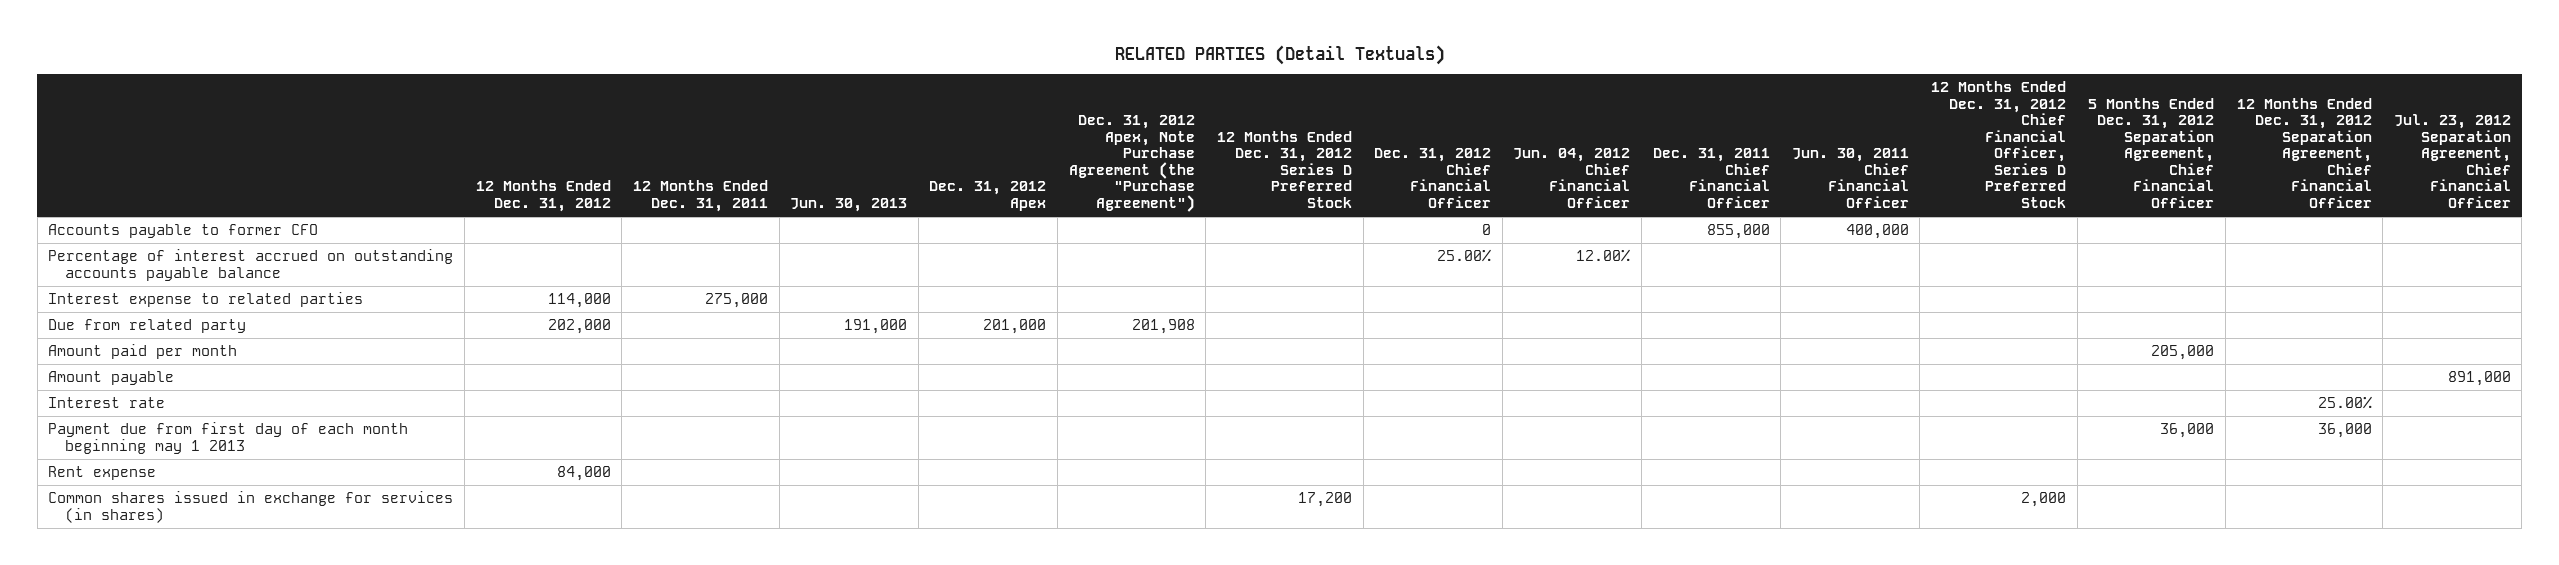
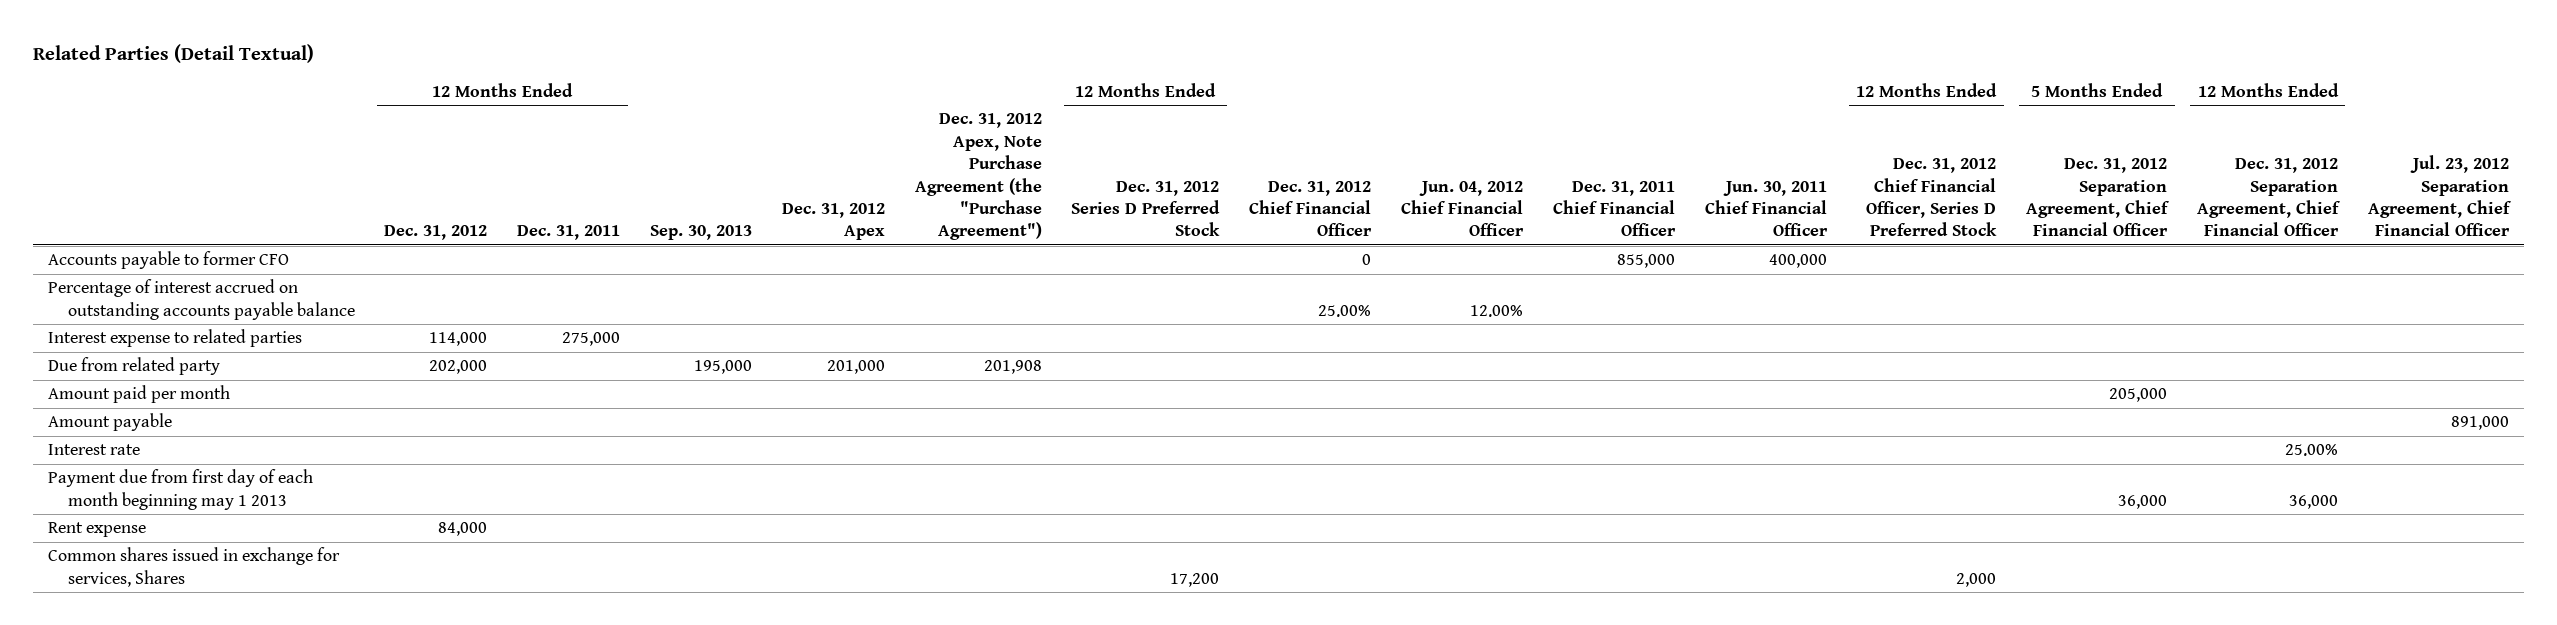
- RELATED PARTIES (Detail Textuals)
+ Related Parties (Detail Textual)
- | 12 Months Ended Dec. 31, 2012 | 12 Months Ended Dec. 31, 2011 | Jun. 30, 2013 | Dec. 31, 2012 Apex | Dec. 31, 2012 Apex, Note Purchase Agreement (the "Purchase Agreement") | 12 Months Ended Dec. 31, 2012 Series D Preferred Stock | Dec. 31, 2012 Chief Financial Officer | Jun. 04, 2012 Chief Financial Officer | Dec. 31, 2011 Chief Financial Officer | Jun. 30, 2011 Chief Financial Officer | 12 Months Ended Dec. 31, 2012 Chief Financial Officer, Series D Preferred Stock | 5 Months Ended Dec. 31, 2012 Separation Agreement, Chief Financial Officer | 12 Months Ended Dec. 31, 2012 Separation Agreement, Chief Financial Officer | Jul. 23, 2012 Separation Agreement, Chief Financial Officer
+ | 12 Months Ended Dec. 31, 2012 | 12 Months Ended Dec. 31, 2011 | Sep. 30, 2013 | Dec. 31, 2012 Apex | Dec. 31, 2012 Apex, Note Purchase Agreement (the "Purchase Agreement") | 12 Months Ended Dec. 31, 2012 Series D Preferred Stock | Dec. 31, 2012 Chief Financial Officer | Jun. 04, 2012 Chief Financial Officer | Dec. 31, 2011 Chief Financial Officer | Jun. 30, 2011 Chief Financial Officer | 12 Months Ended Dec. 31, 2012 Chief Financial Officer, Series D Preferred Stock | 5 Months Ended Dec. 31, 2012 Separation Agreement, Chief Financial Officer | 12 Months Ended Dec. 31, 2012 Separation Agreement, Chief Financial Officer | Jul. 23, 2012 Separation Agreement, Chief Financial Officer
- Common shares issued in exchange for services (in shares) | | | | | | 17,200 | | | | | 2,000 | | |
+ Common shares issued in exchange for services, Shares | | | | | | 17,200 | | | | | 2,000 | | |

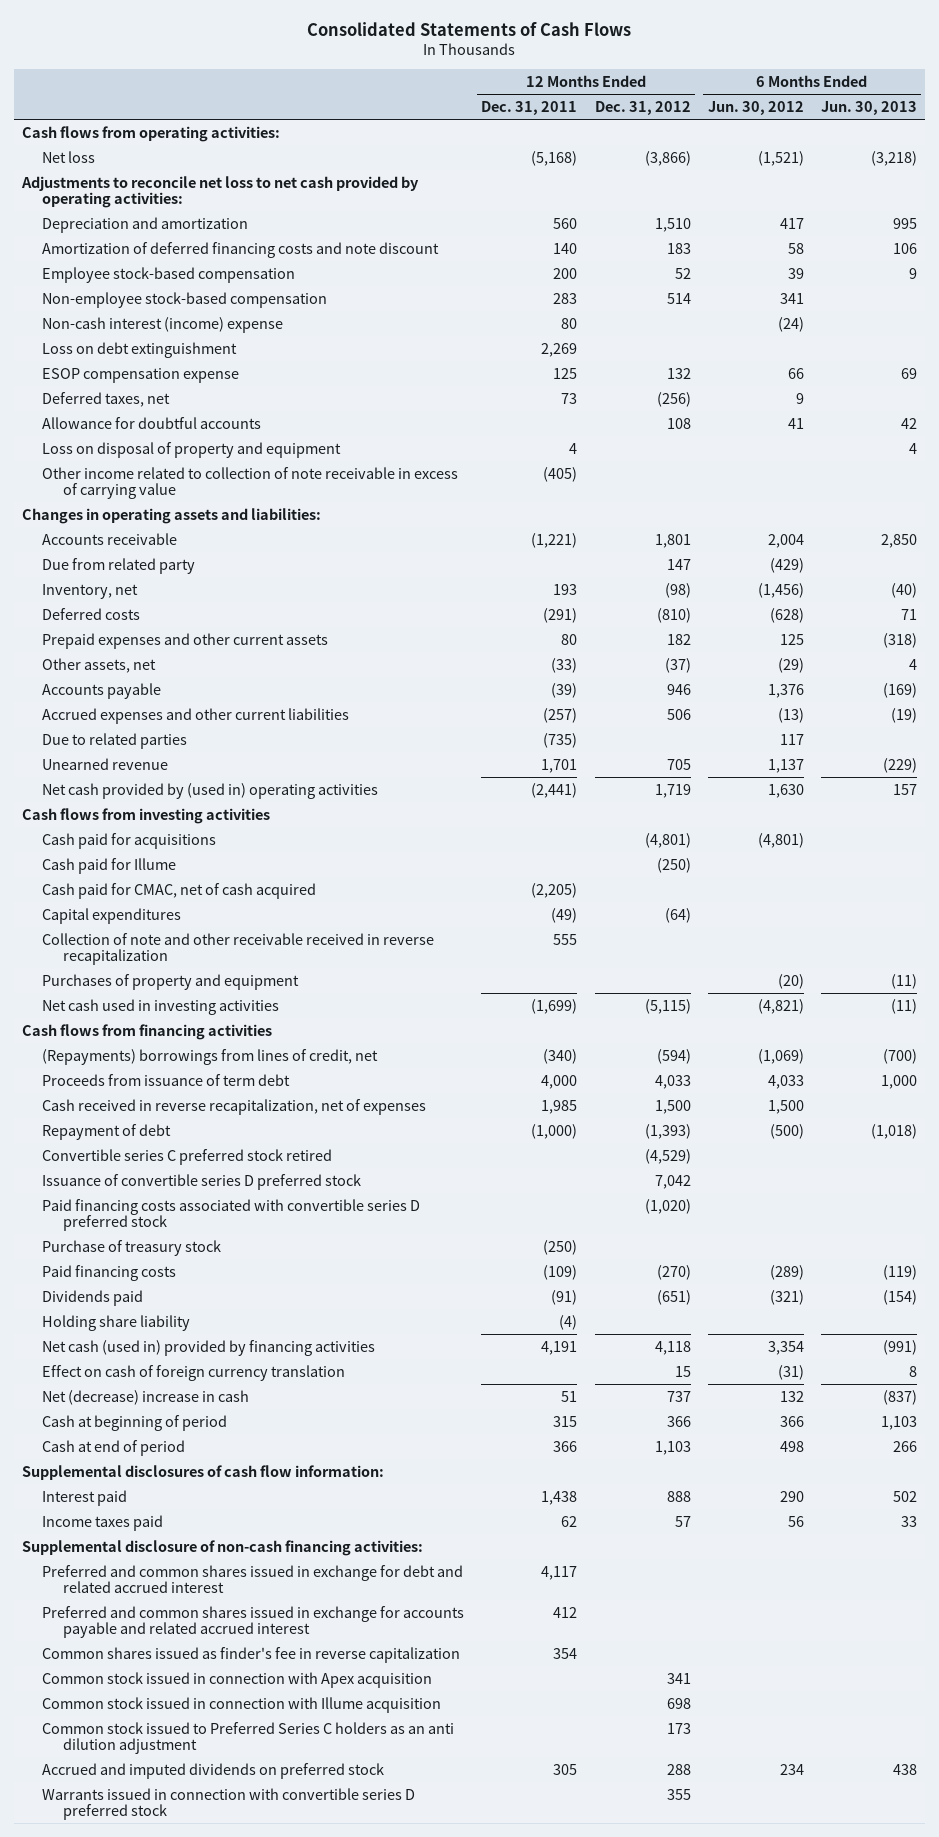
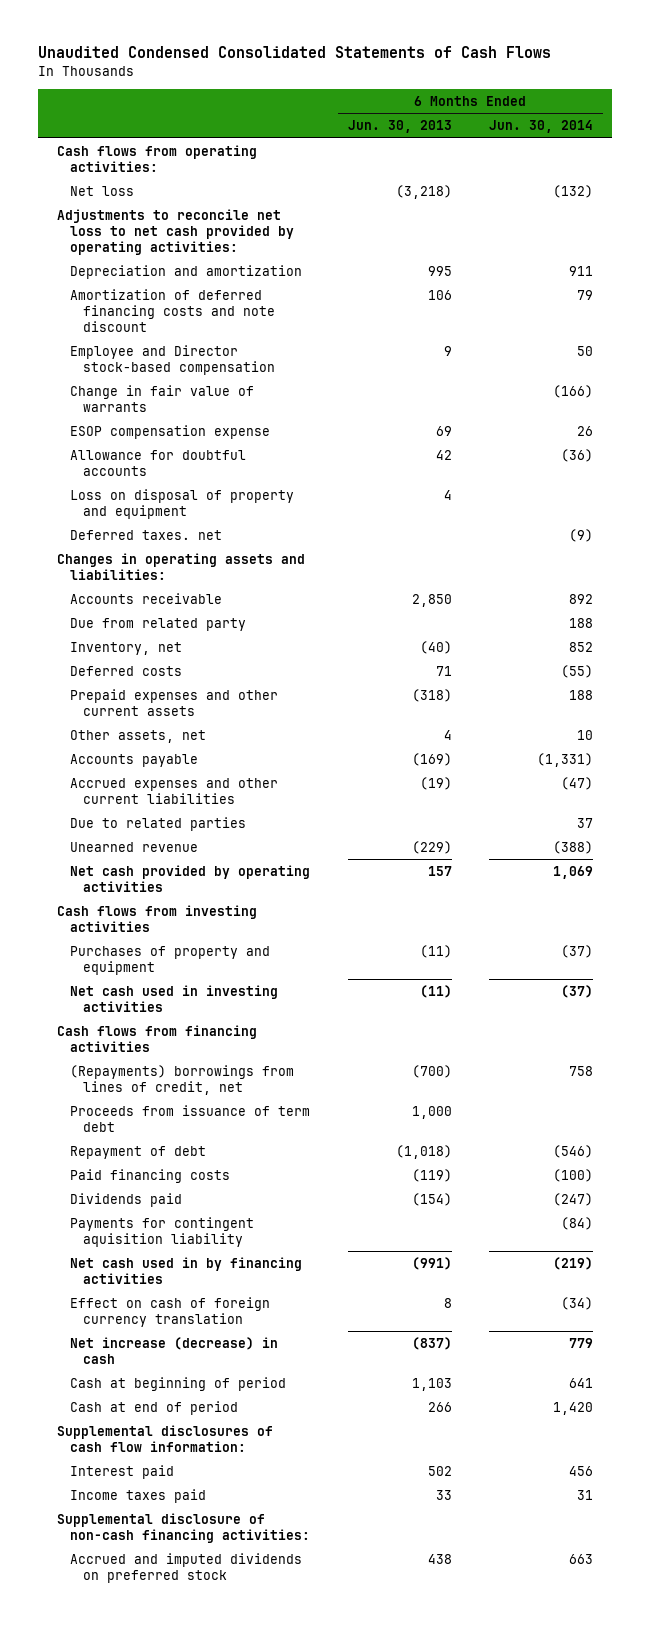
- Consolidated Statements of Cash Flows
+ Unaudited Condensed Consolidated Statements of Cash Flows
- | 12 Months Ended Dec. 31, 2011 | 12 Months Ended Dec. 31, 2012 | 6 Months Ended Jun. 30, 2012 | 6 Months Ended Jun. 30, 2013
+ | 6 Months Ended Jun. 30, 2013 | 6 Months Ended Jun. 30, 2014
- Employee stock-based compensation | 200 | 52 | 39 | 9
- Non-employee stock-based compensation | 283 | 514 | 341 |
- Non-cash interest (income) expense | 80 | | (24) |
- Loss on debt extinguishment | 2,269 | | |
+ Employee and Director stock-based compensation | 9 | 50
+ Change in fair value of warrants | | (166)
- Deferred taxes, net | 73 | (256) | 9 |
- Other income related to collection of note receivable in excess of carrying value | (405) | | |
+ Deferred taxes. net | | (9)
- Net cash provided by (used in) operating activities | (2,441) | 1,719 | 1,630 | 157
+ Net cash provided by operating activities | 157 | 1,069
- Cash paid for acquisitions | | (4,801) | (4,801) |
- Cash paid for Illume | | (250) | |
- Cash paid for CMAC, net of cash acquired | (2,205) | | |
- Capital expenditures | (49) | (64) | |
- Collection of note and other receivable received in reverse recapitalization | 555 | | |
- Cash received in reverse recapitalization, net of expenses | 1,985 | 1,500 | 1,500 |
- Convertible series C preferred stock retired | | (4,529) | |
- Issuance of convertible series D preferred stock | | 7,042 | |
- Paid financing costs associated with convertible series D preferred stock | | (1,020) | |
- Purchase of treasury stock | (250) | | |
- Holding share liability | (4) | | |
- Net cash (used in) provided by financing activities | 4,191 | 4,118 | 3,354 | (991)
+ Payments for contingent aquisition liability | | (84)
+ Net cash used in by financing activities | (991) | (219)
- Net (decrease) increase in cash | 51 | 737 | 132 | (837)
+ Net increase (decrease) in cash | (837) | 779
- Preferred and common shares issued in exchange for debt and related accrued interest | 4,117 | | |
- Preferred and common shares issued in exchange for accounts payable and related accrued interest | 412 | | |
- Common shares issued as finder's fee in reverse capitalization | 354 | | |
- Common stock issued in connection with Apex acquisition | | 341 | |
- Common stock issued in connection with Illume acquisition | | 698 | |
- Common stock issued to Preferred Series C holders as an anti dilution adjustment | | 173 | |
- Warrants issued in connection with convertible series D preferred stock | | 355 | |

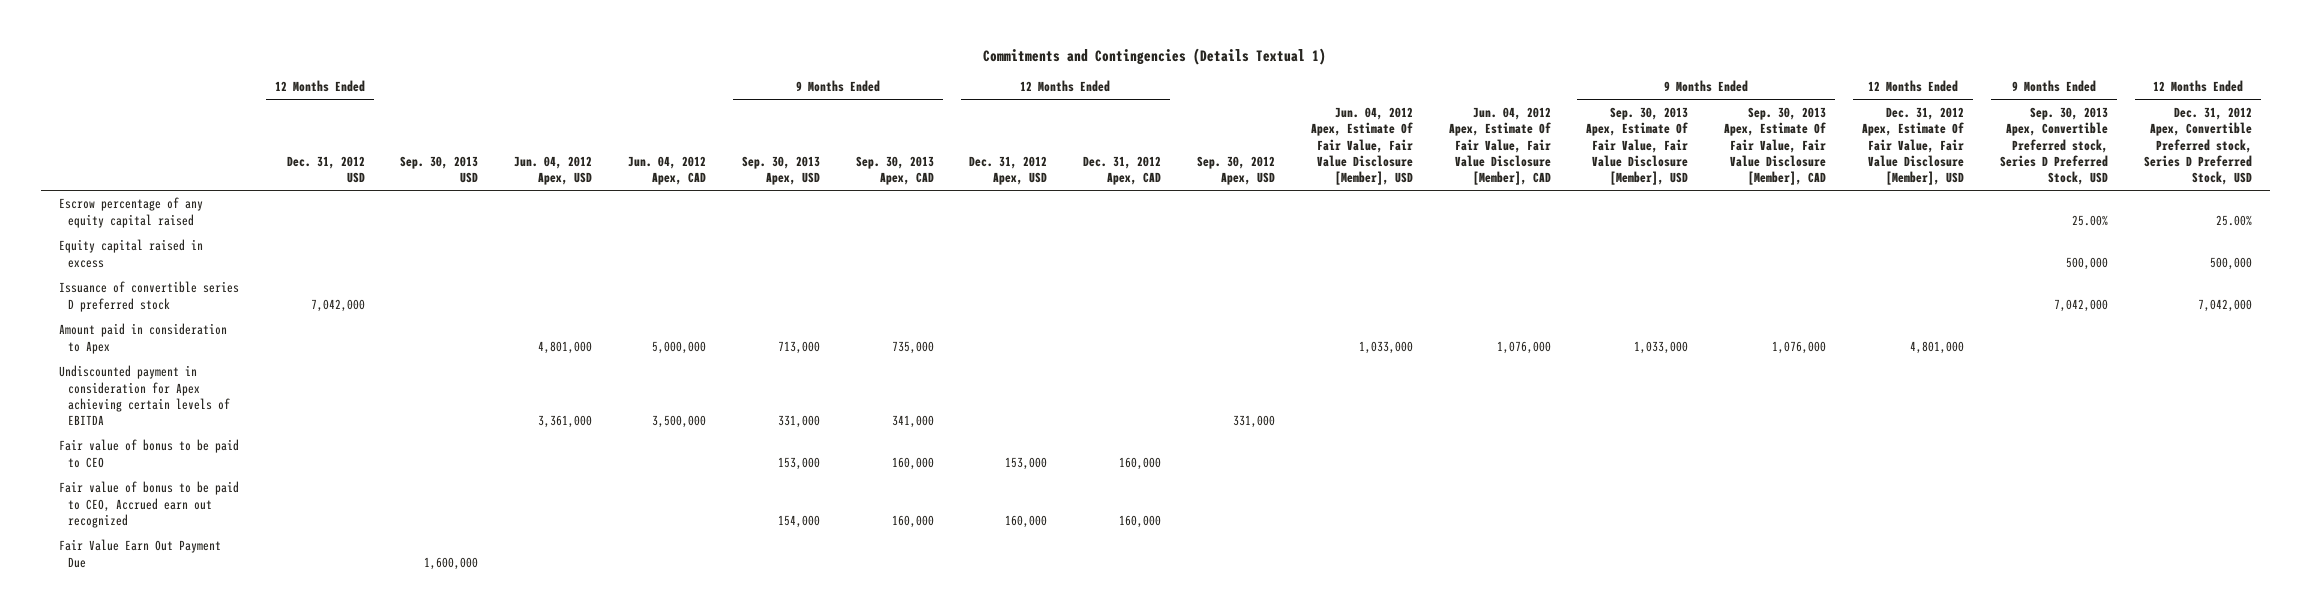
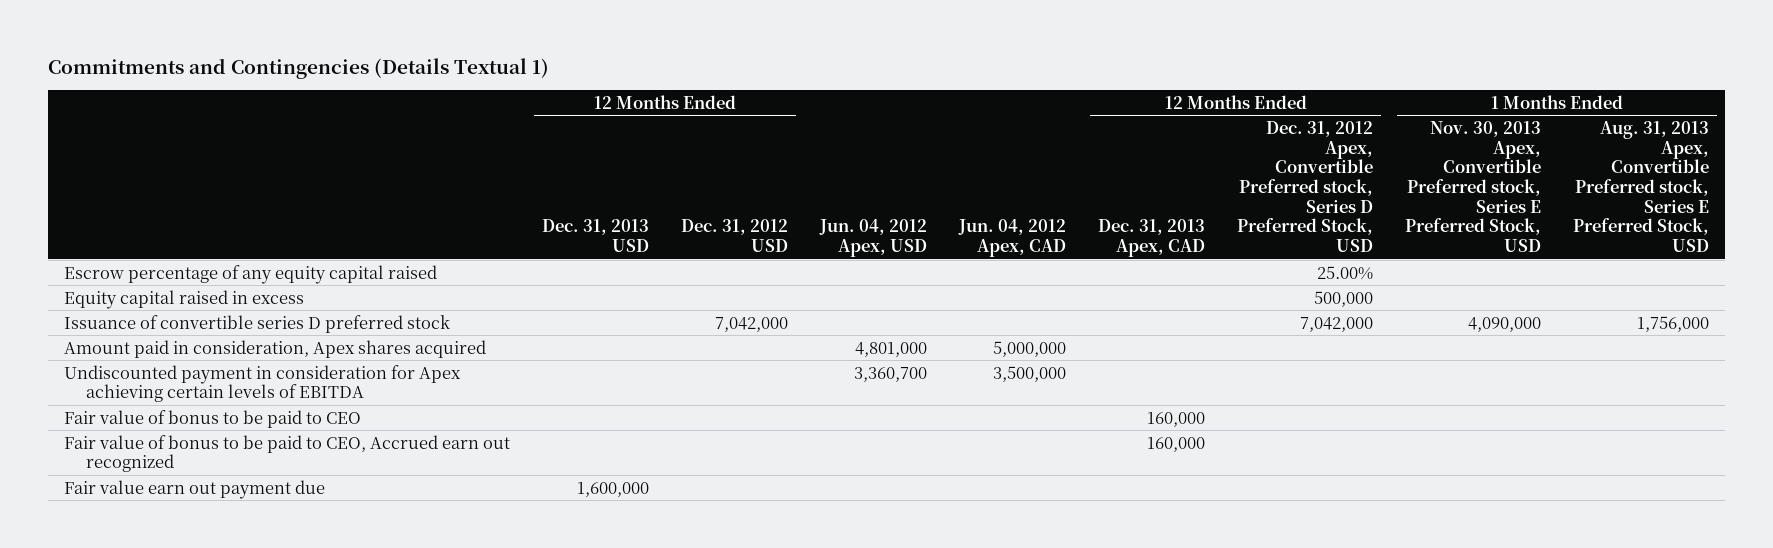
- | 12 Months Ended Dec. 31, 2012 USD | Sep. 30, 2013 USD | Jun. 04, 2012 Apex, USD | Jun. 04, 2012 Apex, CAD | 9 Months Ended Sep. 30, 2013 Apex, USD | 9 Months Ended Sep. 30, 2013 Apex, CAD | 12 Months Ended Dec. 31, 2012 Apex, USD | 12 Months Ended Dec. 31, 2012 Apex, CAD | Sep. 30, 2012 Apex, USD | Jun. 04, 2012 Apex, Estimate Of Fair Value, Fair Value Disclosure [Member], USD | Jun. 04, 2012 Apex, Estimate Of Fair Value, Fair Value Disclosure [Member], CAD | 9 Months Ended Sep. 30, 2013 Apex, Estimate Of Fair Value, Fair Value Disclosure [Member], USD | 9 Months Ended Sep. 30, 2013 Apex, Estimate Of Fair Value, Fair Value Disclosure [Member], CAD | 12 Months Ended Dec. 31, 2012 Apex, Estimate Of Fair Value, Fair Value Disclosure [Member], USD | 9 Months Ended Sep. 30, 2013 Apex, Convertible Preferred stock, Series D Preferred Stock, USD | 12 Months Ended Dec. 31, 2012 Apex, Convertible Preferred stock, Series D Preferred Stock, USD
+ | 12 Months Ended Dec. 31, 2013 USD | 12 Months Ended Dec. 31, 2012 USD | Jun. 04, 2012 Apex, USD | Jun. 04, 2012 Apex, CAD | 12 Months Ended Dec. 31, 2013 Apex, CAD | 12 Months Ended Dec. 31, 2012 Apex, Convertible Preferred stock, Series D Preferred Stock, USD | 1 Months Ended Nov. 30, 2013 Apex, Convertible Preferred stock, Series E Preferred Stock, USD | 1 Months Ended Aug. 31, 2013 Apex, Convertible Preferred stock, Series E Preferred Stock, USD
- Amount paid in consideration to Apex | | | 4,801,000 | 5,000,000 | 713,000 | 735,000 | | | | 1,033,000 | 1,076,000 | 1,033,000 | 1,076,000 | 4,801,000 | |
- Undiscounted payment in consideration for Apex achieving certain levels of EBITDA | | | 3,361,000 | 3,500,000 | 331,000 | 341,000 | | | 331,000 | | | | | | |
+ Amount paid in consideration, Apex shares acquired | | | 4,801,000 | 5,000,000 | | | |
+ Undiscounted payment in consideration for Apex achieving certain levels of EBITDA | | | 3,360,700 | 3,500,000 | | | |
- Fair Value Earn Out Payment Due | | 1,600,000 | | | | | | | | | | | | | |
+ Fair value earn out payment due | 1,600,000 | | | | | | |

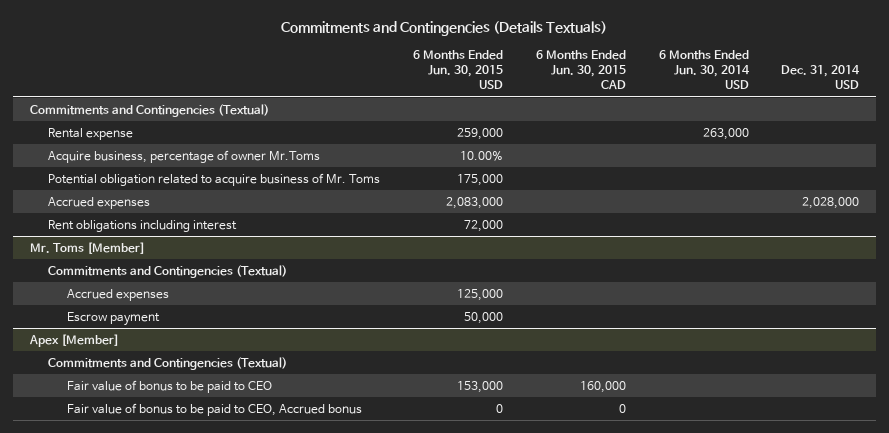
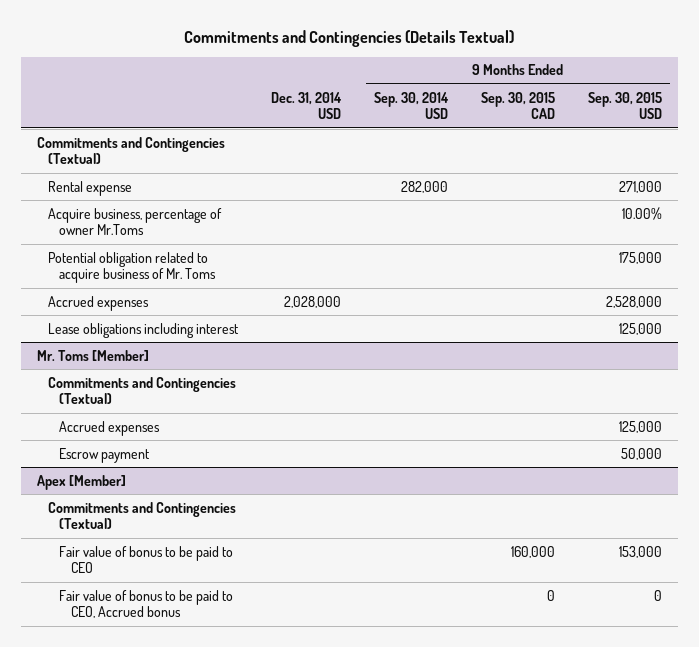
- Commitments and Contingencies (Details Textuals)
+ Commitments and Contingencies (Details Textual)
- | 6 Months Ended Jun. 30, 2015 USD | 6 Months Ended Jun. 30, 2015 CAD | 6 Months Ended Jun. 30, 2014 USD | Dec. 31, 2014 USD
+ | Dec. 31, 2014 USD | 9 Months Ended Sep. 30, 2014 USD | 9 Months Ended Sep. 30, 2015 CAD | 9 Months Ended Sep. 30, 2015 USD
- Rent obligations including interest | 72,000 | | |
+ Lease obligations including interest | | | | 125,000

